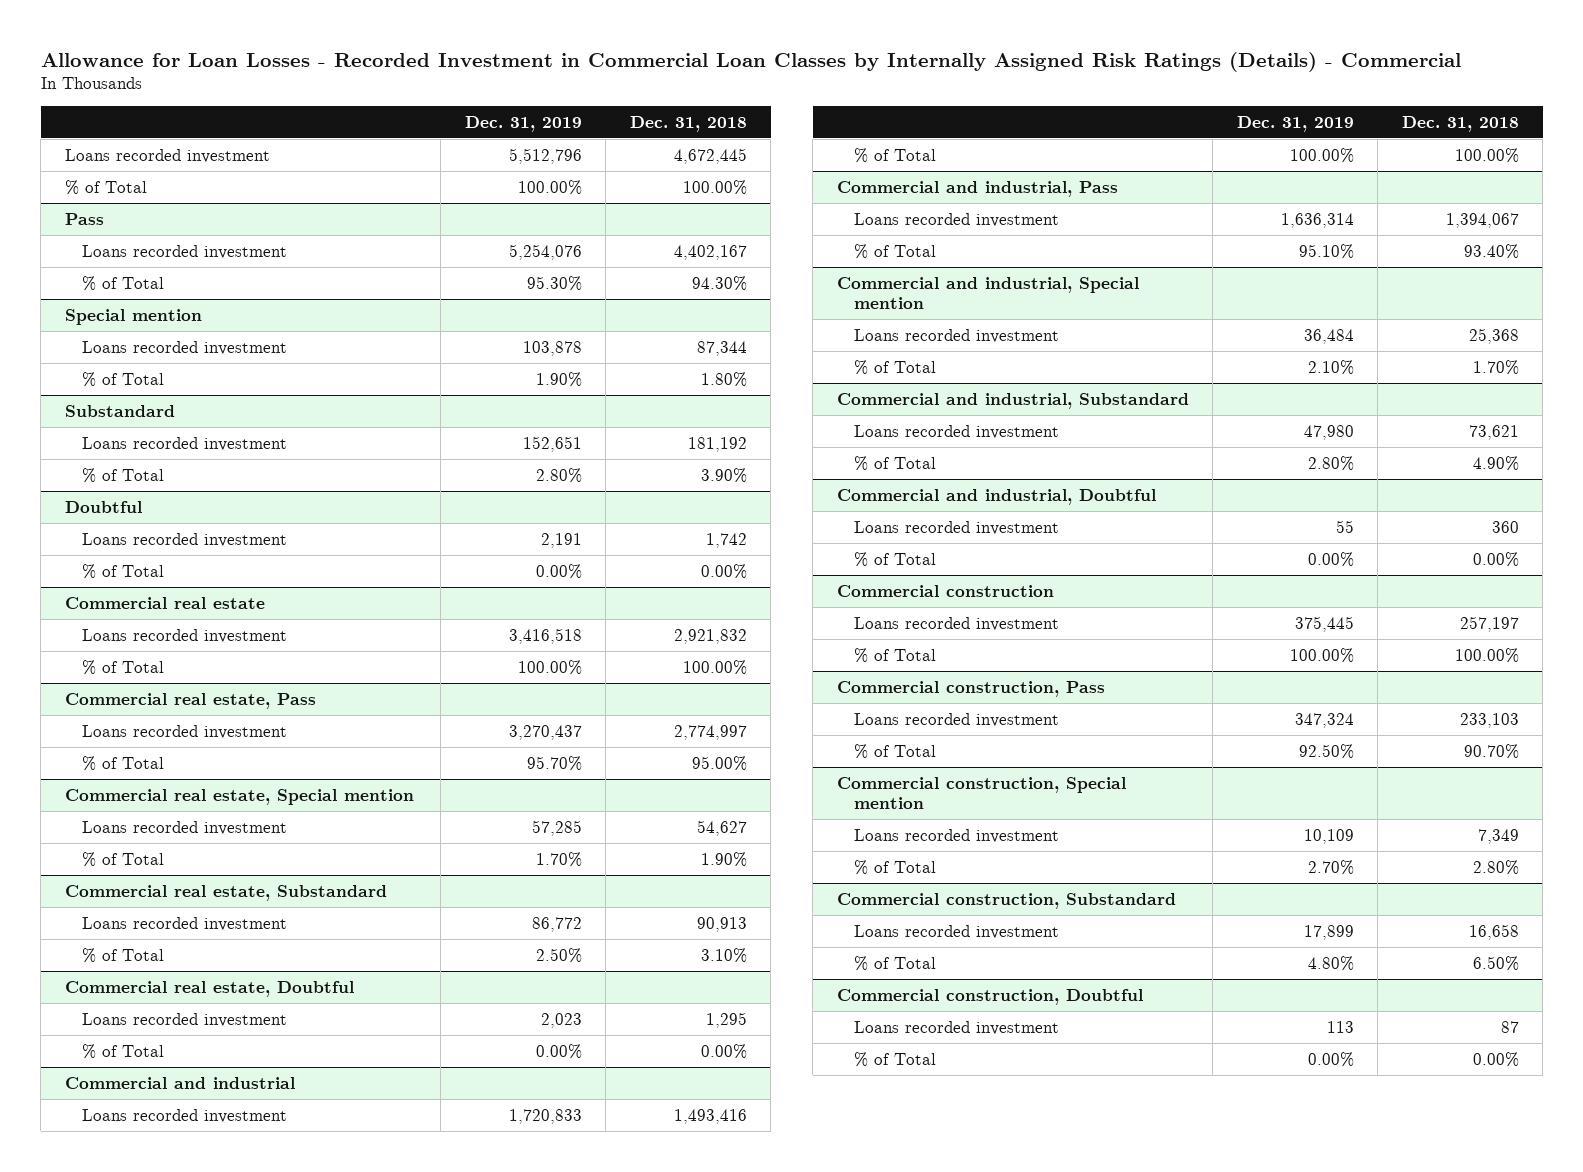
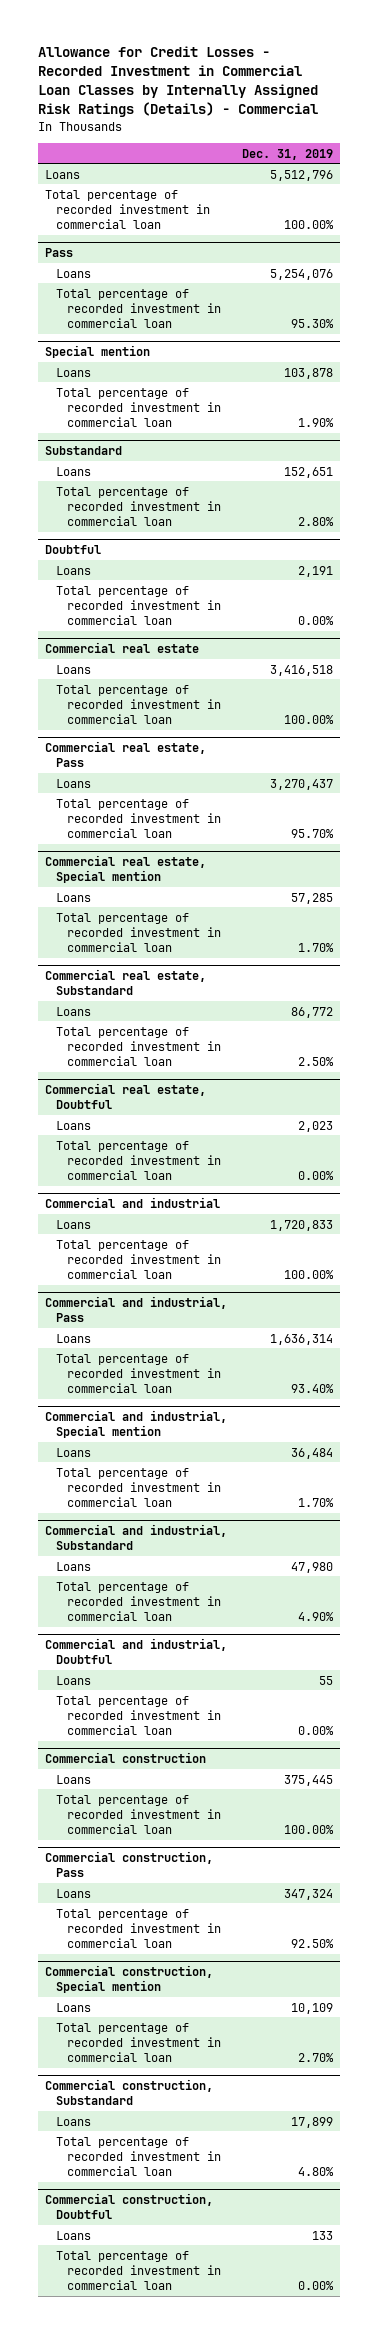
- Allowance for Loan Losses - Recorded Investment in Commercial Loan Classes by Internally Assigned Risk Ratings (Details) - Commercial
+ Allowance for Credit Losses - Recorded Investment in Commercial Loan Classes by Internally Assigned Risk Ratings (Details) - Commercial
- | Dec. 31, 2019 | Dec. 31, 2018
+ | Dec. 31, 2019
- Loans recorded investment | 5,512,796 | 4,672,445
- % of Total | 100.00% | 100.00%
+ Loans | 5,512,796
+ Total percentage of recorded investment in commercial loan | 100.00%
@ Pass
- Loans recorded investment | 5,254,076 | 4,402,167
- % of Total | 95.30% | 94.30%
+ Loans | 5,254,076
+ Total percentage of recorded investment in commercial loan | 95.30%
@ Special mention
- Loans recorded investment | 103,878 | 87,344
- % of Total | 1.90% | 1.80%
+ Loans | 103,878
+ Total percentage of recorded investment in commercial loan | 1.90%
@ Substandard
- Loans recorded investment | 152,651 | 181,192
- % of Total | 2.80% | 3.90%
+ Loans | 152,651
+ Total percentage of recorded investment in commercial loan | 2.80%
@ Doubtful
- Loans recorded investment | 2,191 | 1,742
- % of Total | 0.00% | 0.00%
+ Loans | 2,191
+ Total percentage of recorded investment in commercial loan | 0.00%
@ Commercial real estate
- Loans recorded investment | 3,416,518 | 2,921,832
- % of Total | 100.00% | 100.00%
+ Loans | 3,416,518
+ Total percentage of recorded investment in commercial loan | 100.00%
@ Commercial real estate, Pass
- Loans recorded investment | 3,270,437 | 2,774,997
- % of Total | 95.70% | 95.00%
+ Loans | 3,270,437
+ Total percentage of recorded investment in commercial loan | 95.70%
@ Commercial real estate, Special mention
- Loans recorded investment | 57,285 | 54,627
- % of Total | 1.70% | 1.90%
+ Loans | 57,285
+ Total percentage of recorded investment in commercial loan | 1.70%
@ Commercial real estate, Substandard
- Loans recorded investment | 86,772 | 90,913
- % of Total | 2.50% | 3.10%
+ Loans | 86,772
+ Total percentage of recorded investment in commercial loan | 2.50%
@ Commercial real estate, Doubtful
- Loans recorded investment | 2,023 | 1,295
- % of Total | 0.00% | 0.00%
+ Loans | 2,023
+ Total percentage of recorded investment in commercial loan | 0.00%
@ Commercial and industrial
- Loans recorded investment | 1,720,833 | 1,493,416
- % of Total | 100.00% | 100.00%
+ Loans | 1,720,833
+ Total percentage of recorded investment in commercial loan | 100.00%
@ Commercial and industrial, Pass
- Loans recorded investment | 1,636,314 | 1,394,067
- % of Total | 95.10% | 93.40%
+ Loans | 1,636,314
+ Total percentage of recorded investment in commercial loan | 93.40%
@ Commercial and industrial, Special mention
- Loans recorded investment | 36,484 | 25,368
- % of Total | 2.10% | 1.70%
+ Loans | 36,484
+ Total percentage of recorded investment in commercial loan | 1.70%
@ Commercial and industrial, Substandard
- Loans recorded investment | 47,980 | 73,621
- % of Total | 2.80% | 4.90%
+ Loans | 47,980
+ Total percentage of recorded investment in commercial loan | 4.90%
@ Commercial and industrial, Doubtful
- Loans recorded investment | 55 | 360
- % of Total | 0.00% | 0.00%
+ Loans | 55
+ Total percentage of recorded investment in commercial loan | 0.00%
@ Commercial construction
- Loans recorded investment | 375,445 | 257,197
- % of Total | 100.00% | 100.00%
+ Loans | 375,445
+ Total percentage of recorded investment in commercial loan | 100.00%
@ Commercial construction, Pass
- Loans recorded investment | 347,324 | 233,103
- % of Total | 92.50% | 90.70%
+ Loans | 347,324
+ Total percentage of recorded investment in commercial loan | 92.50%
@ Commercial construction, Special mention
- Loans recorded investment | 10,109 | 7,349
- % of Total | 2.70% | 2.80%
+ Loans | 10,109
+ Total percentage of recorded investment in commercial loan | 2.70%
@ Commercial construction, Substandard
- Loans recorded investment | 17,899 | 16,658
- % of Total | 4.80% | 6.50%
+ Loans | 17,899
+ Total percentage of recorded investment in commercial loan | 4.80%
@ Commercial construction, Doubtful
- Loans recorded investment | 113 | 87
- % of Total | 0.00% | 0.00%
+ Loans | 133
+ Total percentage of recorded investment in commercial loan | 0.00%

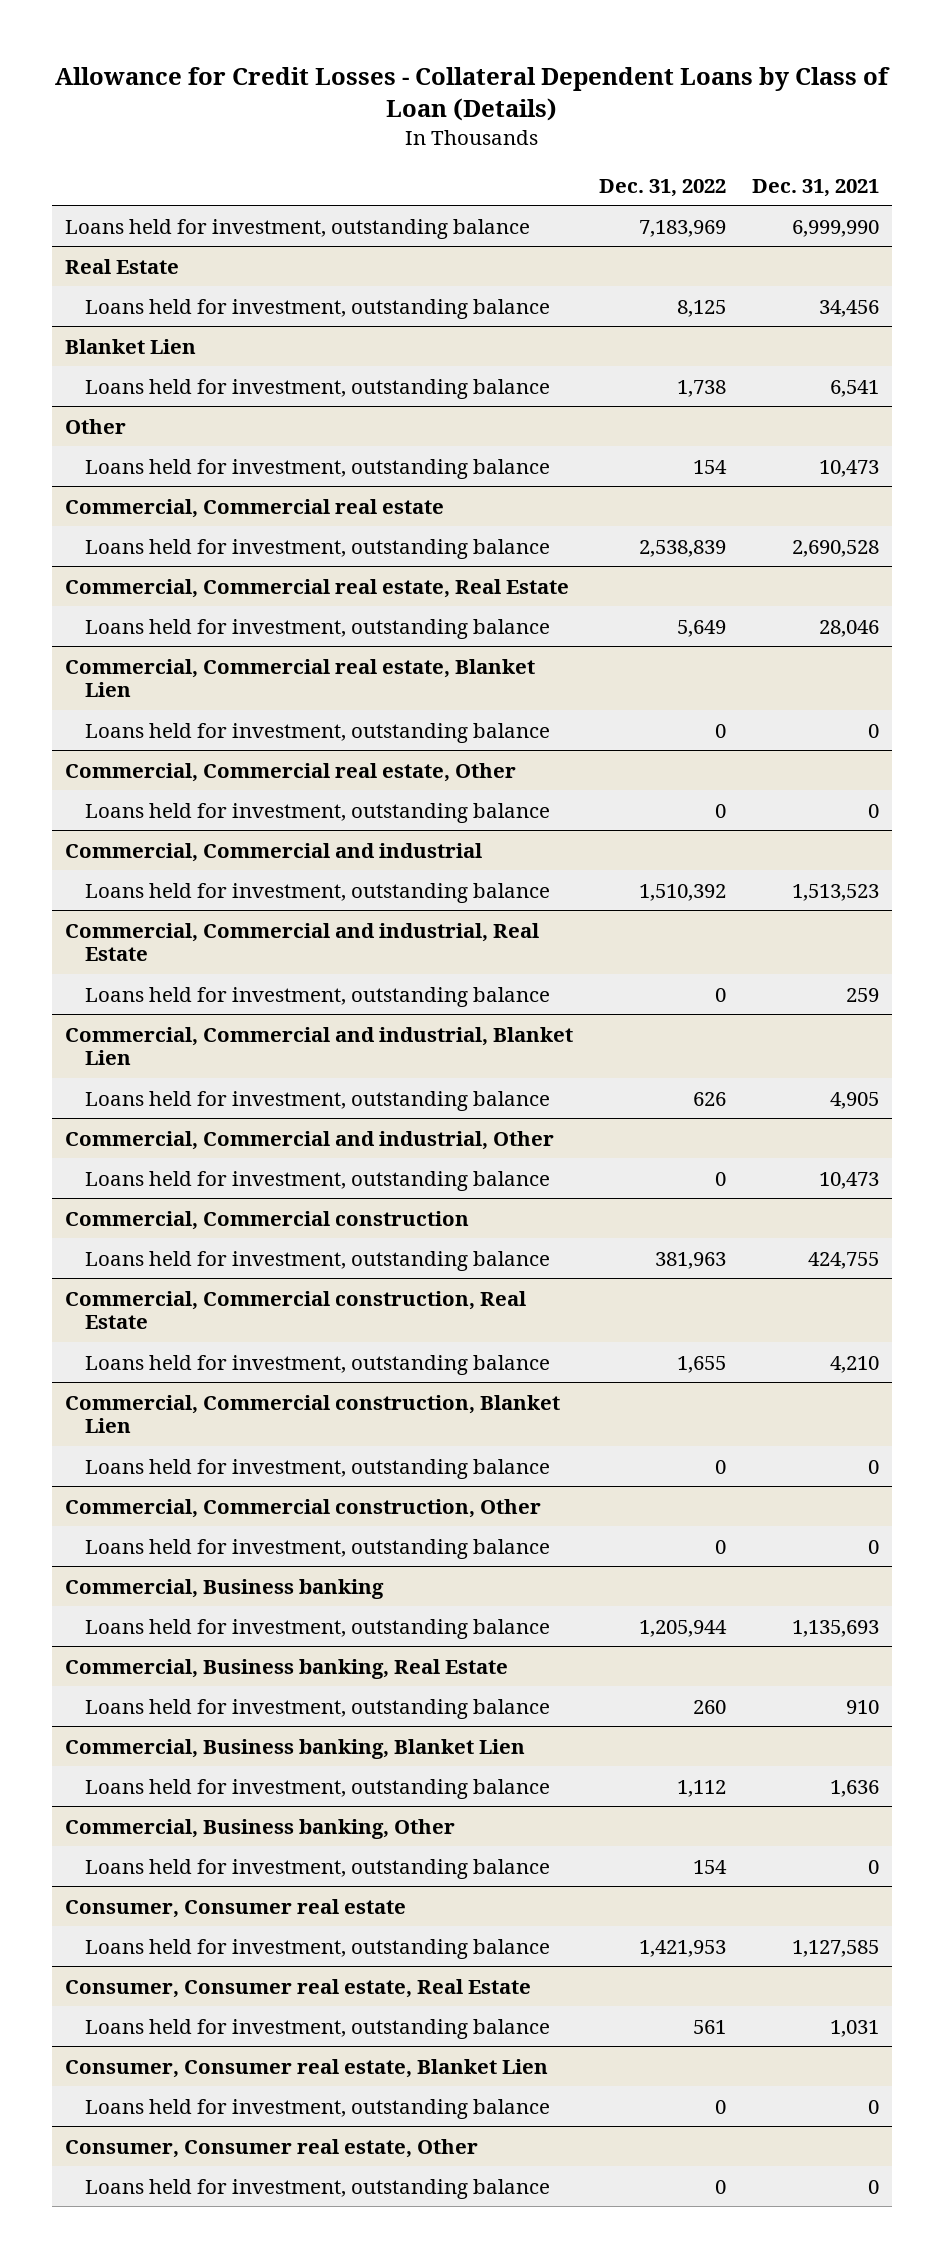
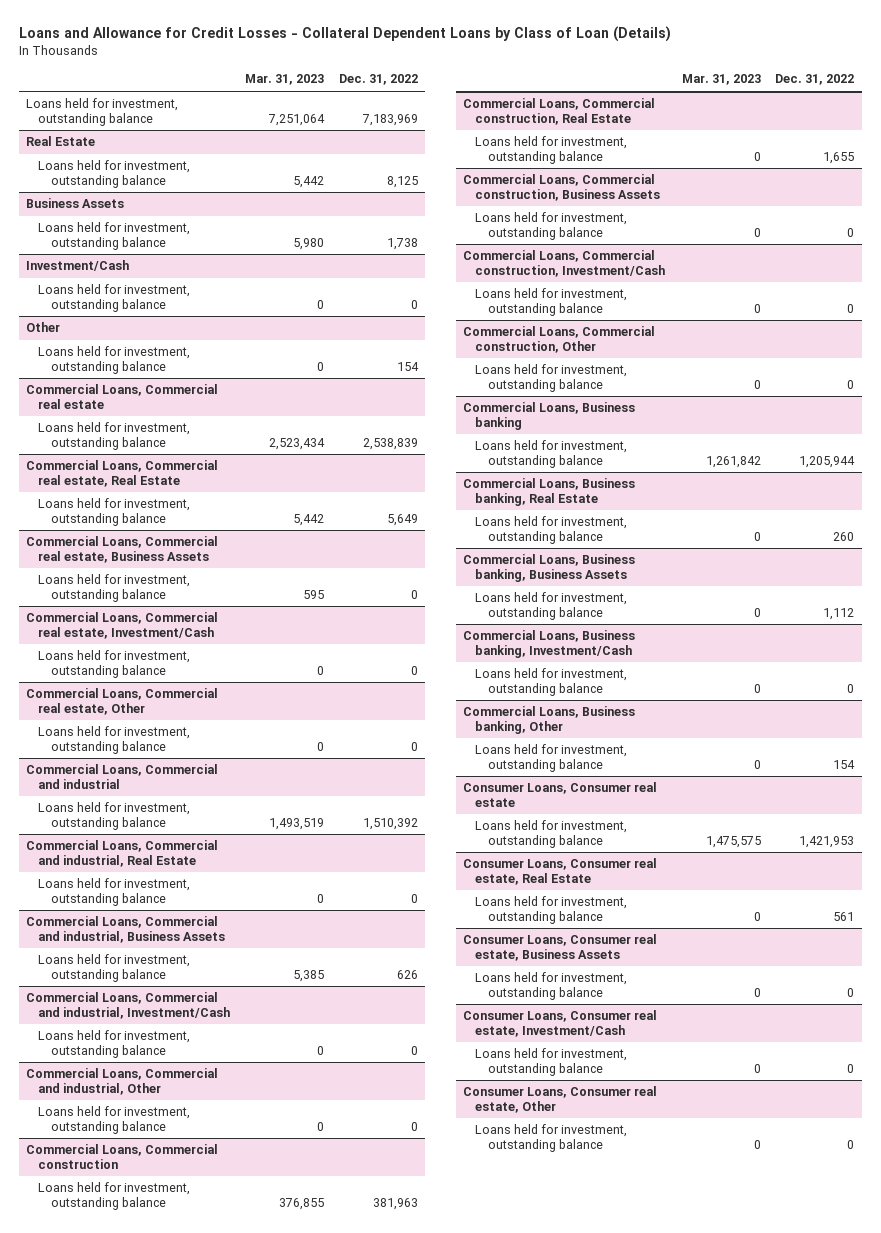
- Allowance for Credit Losses - Collateral Dependent Loans by Class of Loan (Details)
+ Loans and Allowance for Credit Losses - Collateral Dependent Loans by Class of Loan (Details)
- | Dec. 31, 2022 | Dec. 31, 2021
+ | Mar. 31, 2023 | Dec. 31, 2022
- Blanket Lien
+ Business Assets
+ Investment/Cash
+ Loans held for investment, outstanding balance | 0 | 0
- Commercial, Commercial real estate
+ Commercial Loans, Commercial real estate
- Commercial, Commercial real estate, Real Estate
+ Commercial Loans, Commercial real estate, Real Estate
- Commercial, Commercial real estate, Blanket Lien
+ Commercial Loans, Commercial real estate, Business Assets
- Commercial, Commercial real estate, Other
+ Commercial Loans, Commercial real estate, Investment/Cash
- Commercial, Commercial and industrial
+ Commercial Loans, Commercial real estate, Other
+ Loans held for investment, outstanding balance | 0 | 0
+ Commercial Loans, Commercial and industrial
- Commercial, Commercial and industrial, Real Estate
+ Commercial Loans, Commercial and industrial, Real Estate
- Commercial, Commercial and industrial, Blanket Lien
+ Commercial Loans, Commercial and industrial, Business Assets
- Commercial, Commercial and industrial, Other
+ Commercial Loans, Commercial and industrial, Investment/Cash
- Commercial, Commercial construction
+ Commercial Loans, Commercial and industrial, Other
+ Loans held for investment, outstanding balance | 0 | 0
+ Commercial Loans, Commercial construction
- Commercial, Commercial construction, Real Estate
+ Commercial Loans, Commercial construction, Real Estate
- Commercial, Commercial construction, Blanket Lien
+ Commercial Loans, Commercial construction, Business Assets
- Commercial, Commercial construction, Other
+ Commercial Loans, Commercial construction, Investment/Cash
- Commercial, Business banking
+ Commercial Loans, Commercial construction, Other
+ Loans held for investment, outstanding balance | 0 | 0
+ Commercial Loans, Business banking
- Commercial, Business banking, Real Estate
+ Commercial Loans, Business banking, Real Estate
- Commercial, Business banking, Blanket Lien
+ Commercial Loans, Business banking, Business Assets
- Commercial, Business banking, Other
+ Commercial Loans, Business banking, Investment/Cash
+ Loans held for investment, outstanding balance | 0 | 0
+ Commercial Loans, Business banking, Other
- Consumer, Consumer real estate
+ Consumer Loans, Consumer real estate
- Consumer, Consumer real estate, Real Estate
+ Consumer Loans, Consumer real estate, Real Estate
- Consumer, Consumer real estate, Blanket Lien
+ Consumer Loans, Consumer real estate, Business Assets
- Consumer, Consumer real estate, Other
+ Consumer Loans, Consumer real estate, Investment/Cash
+ Consumer Loans, Consumer real estate, Other
+ Loans held for investment, outstanding balance | 0 | 0

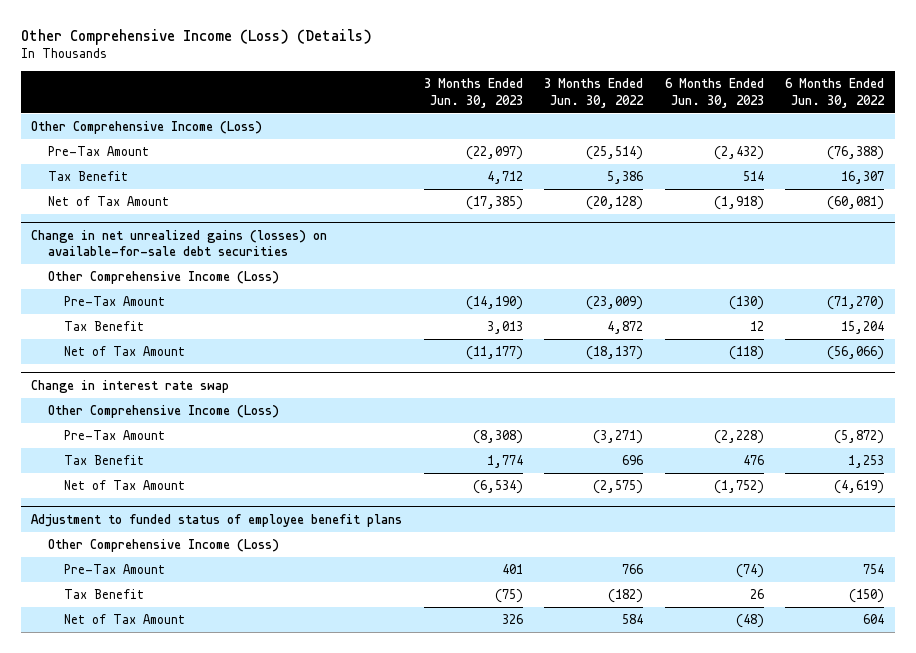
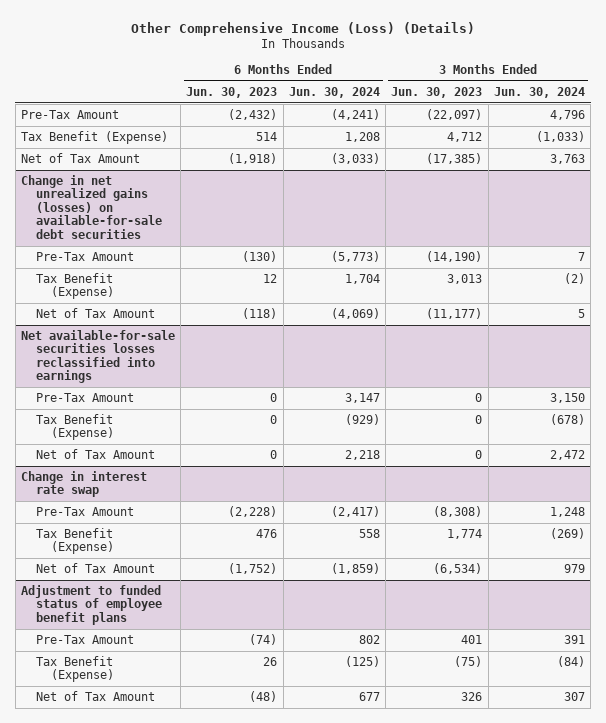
- | 3 Months Ended Jun. 30, 2023 | 3 Months Ended Jun. 30, 2022 | 6 Months Ended Jun. 30, 2023 | 6 Months Ended Jun. 30, 2022
+ | 6 Months Ended Jun. 30, 2023 | 6 Months Ended Jun. 30, 2024 | 3 Months Ended Jun. 30, 2023 | 3 Months Ended Jun. 30, 2024
- Other Comprehensive Income (Loss)
- Tax Benefit | 4,712 | 5,386 | 514 | 16,307
+ Tax Benefit (Expense) | 514 | 1,208 | 4,712 | (1,033)
@ Change in net unrealized gains (losses) on available-for-sale debt securities
- Other Comprehensive Income (Loss)
- Tax Benefit | 3,013 | 4,872 | 12 | 15,204
+ Tax Benefit (Expense) | 12 | 1,704 | 3,013 | (2)
+ Net available-for-sale securities losses reclassified into earnings
+ Pre-Tax Amount | 0 | 3,147 | 0 | 3,150
+ Tax Benefit (Expense) | 0 | (929) | 0 | (678)
+ Net of Tax Amount | 0 | 2,218 | 0 | 2,472
@ Change in interest rate swap
- Other Comprehensive Income (Loss)
- Tax Benefit | 1,774 | 696 | 476 | 1,253
+ Tax Benefit (Expense) | 476 | 558 | 1,774 | (269)
@ Adjustment to funded status of employee benefit plans
- Other Comprehensive Income (Loss)
- Tax Benefit | (75) | (182) | 26 | (150)
+ Tax Benefit (Expense) | 26 | (125) | (75) | (84)

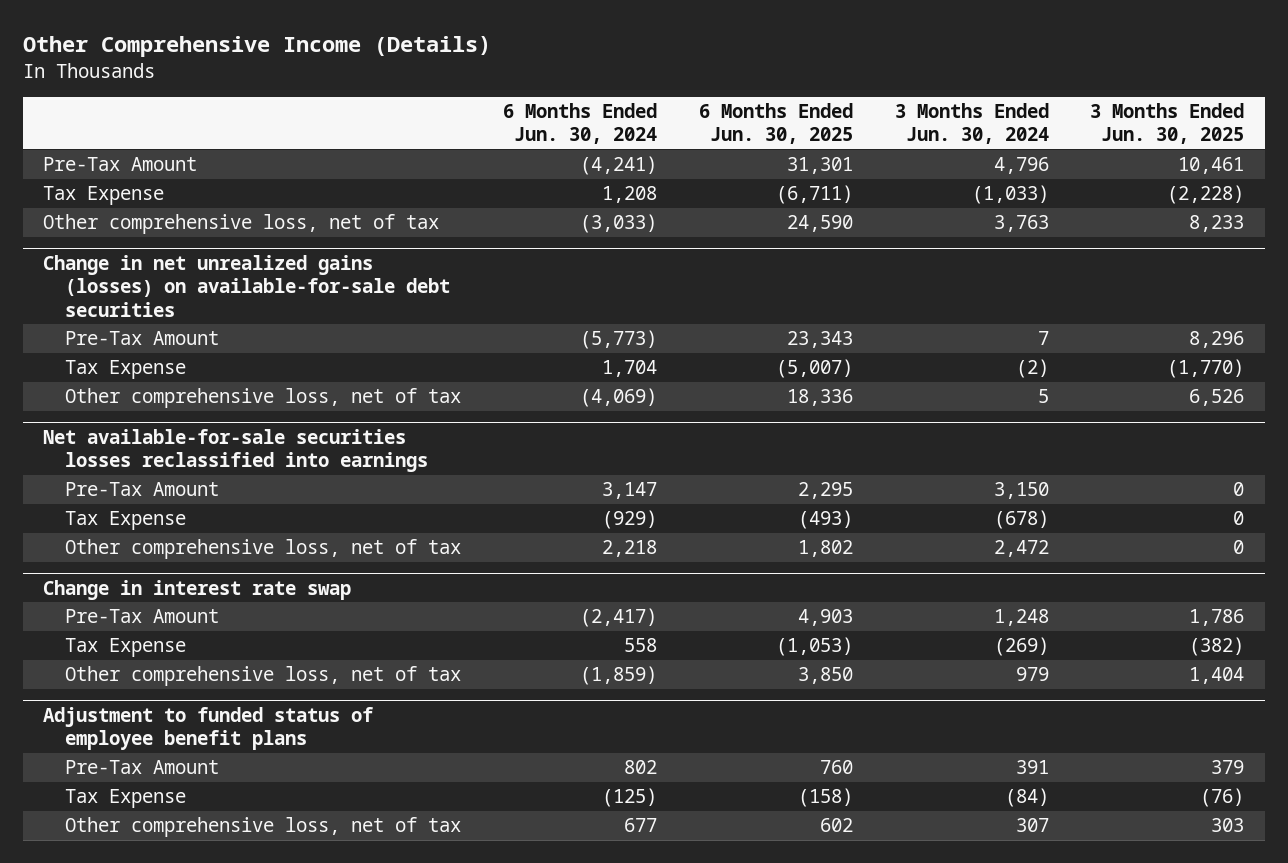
- Other Comprehensive Income (Loss) (Details)
+ Other Comprehensive Income (Details)
- | 6 Months Ended Jun. 30, 2023 | 6 Months Ended Jun. 30, 2024 | 3 Months Ended Jun. 30, 2023 | 3 Months Ended Jun. 30, 2024
+ | 6 Months Ended Jun. 30, 2024 | 6 Months Ended Jun. 30, 2025 | 3 Months Ended Jun. 30, 2024 | 3 Months Ended Jun. 30, 2025
- Tax Benefit (Expense) | 514 | 1,208 | 4,712 | (1,033)
- Net of Tax Amount | (1,918) | (3,033) | (17,385) | 3,763
+ Tax Expense | 1,208 | (6,711) | (1,033) | (2,228)
+ Other comprehensive loss, net of tax | (3,033) | 24,590 | 3,763 | 8,233
@ Change in net unrealized gains (losses) on available-for-sale debt securities
- Tax Benefit (Expense) | 12 | 1,704 | 3,013 | (2)
- Net of Tax Amount | (118) | (4,069) | (11,177) | 5
+ Tax Expense | 1,704 | (5,007) | (2) | (1,770)
+ Other comprehensive loss, net of tax | (4,069) | 18,336 | 5 | 6,526
@ Net available-for-sale securities losses reclassified into earnings
- Tax Benefit (Expense) | 0 | (929) | 0 | (678)
- Net of Tax Amount | 0 | 2,218 | 0 | 2,472
+ Tax Expense | (929) | (493) | (678) | 0
+ Other comprehensive loss, net of tax | 2,218 | 1,802 | 2,472 | 0
@ Change in interest rate swap
- Tax Benefit (Expense) | 476 | 558 | 1,774 | (269)
- Net of Tax Amount | (1,752) | (1,859) | (6,534) | 979
+ Tax Expense | 558 | (1,053) | (269) | (382)
+ Other comprehensive loss, net of tax | (1,859) | 3,850 | 979 | 1,404
@ Adjustment to funded status of employee benefit plans
- Tax Benefit (Expense) | 26 | (125) | (75) | (84)
- Net of Tax Amount | (48) | 677 | 326 | 307
+ Tax Expense | (125) | (158) | (84) | (76)
+ Other comprehensive loss, net of tax | 677 | 602 | 307 | 303

